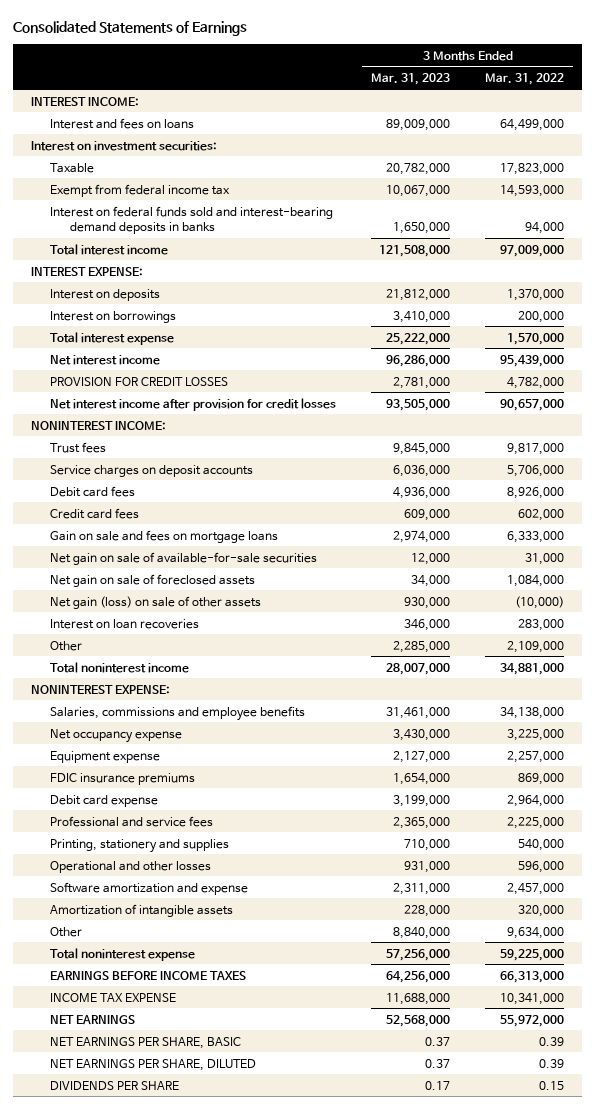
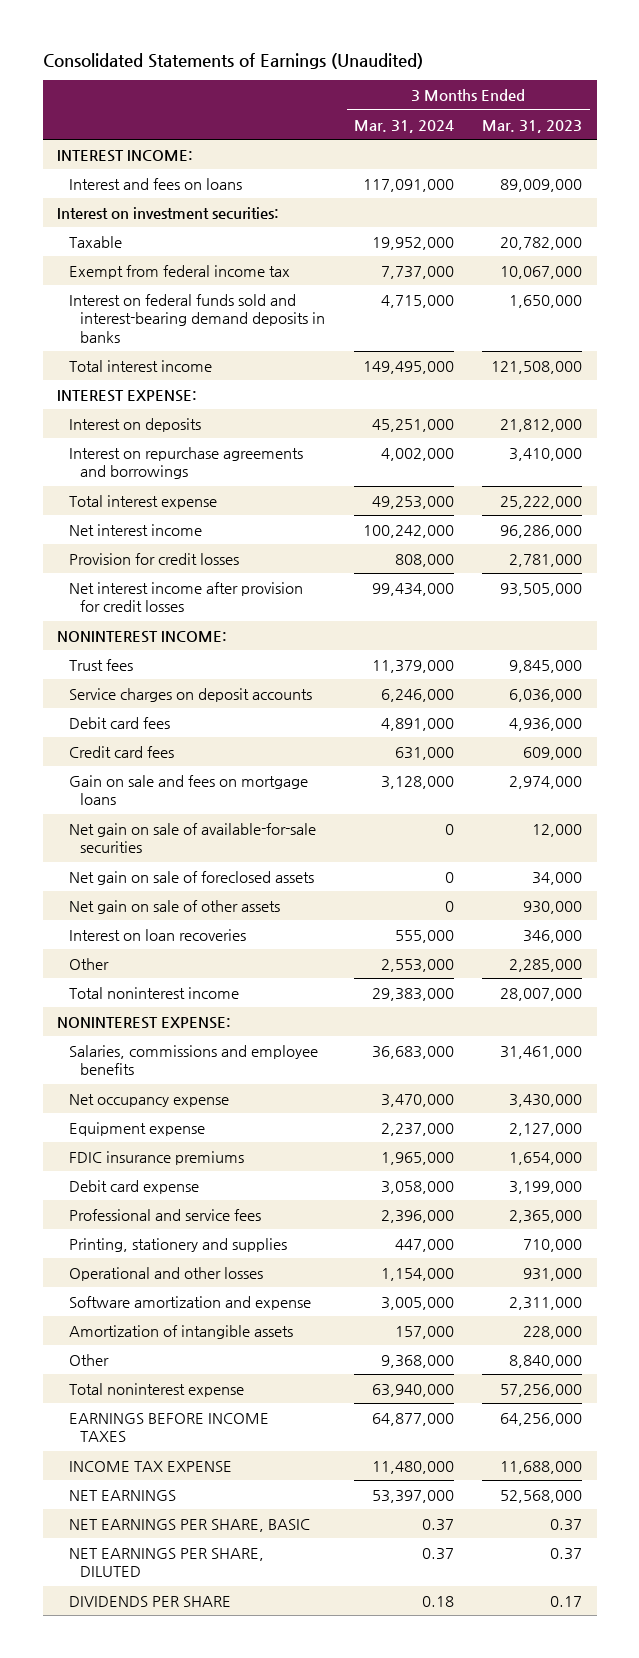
- Consolidated Statements of Earnings
+ Consolidated Statements of Earnings (Unaudited)
- | 3 Months Ended Mar. 31, 2023 | 3 Months Ended Mar. 31, 2022
+ | 3 Months Ended Mar. 31, 2024 | 3 Months Ended Mar. 31, 2023
- Interest on borrowings | 3,410,000 | 200,000
+ Interest on repurchase agreements and borrowings | 4,002,000 | 3,410,000
- PROVISION FOR CREDIT LOSSES | 2,781,000 | 4,782,000
+ Provision for credit losses | 808,000 | 2,781,000
- Net gain (loss) on sale of other assets | 930,000 | (10,000)
+ Net gain on sale of other assets | 0 | 930,000

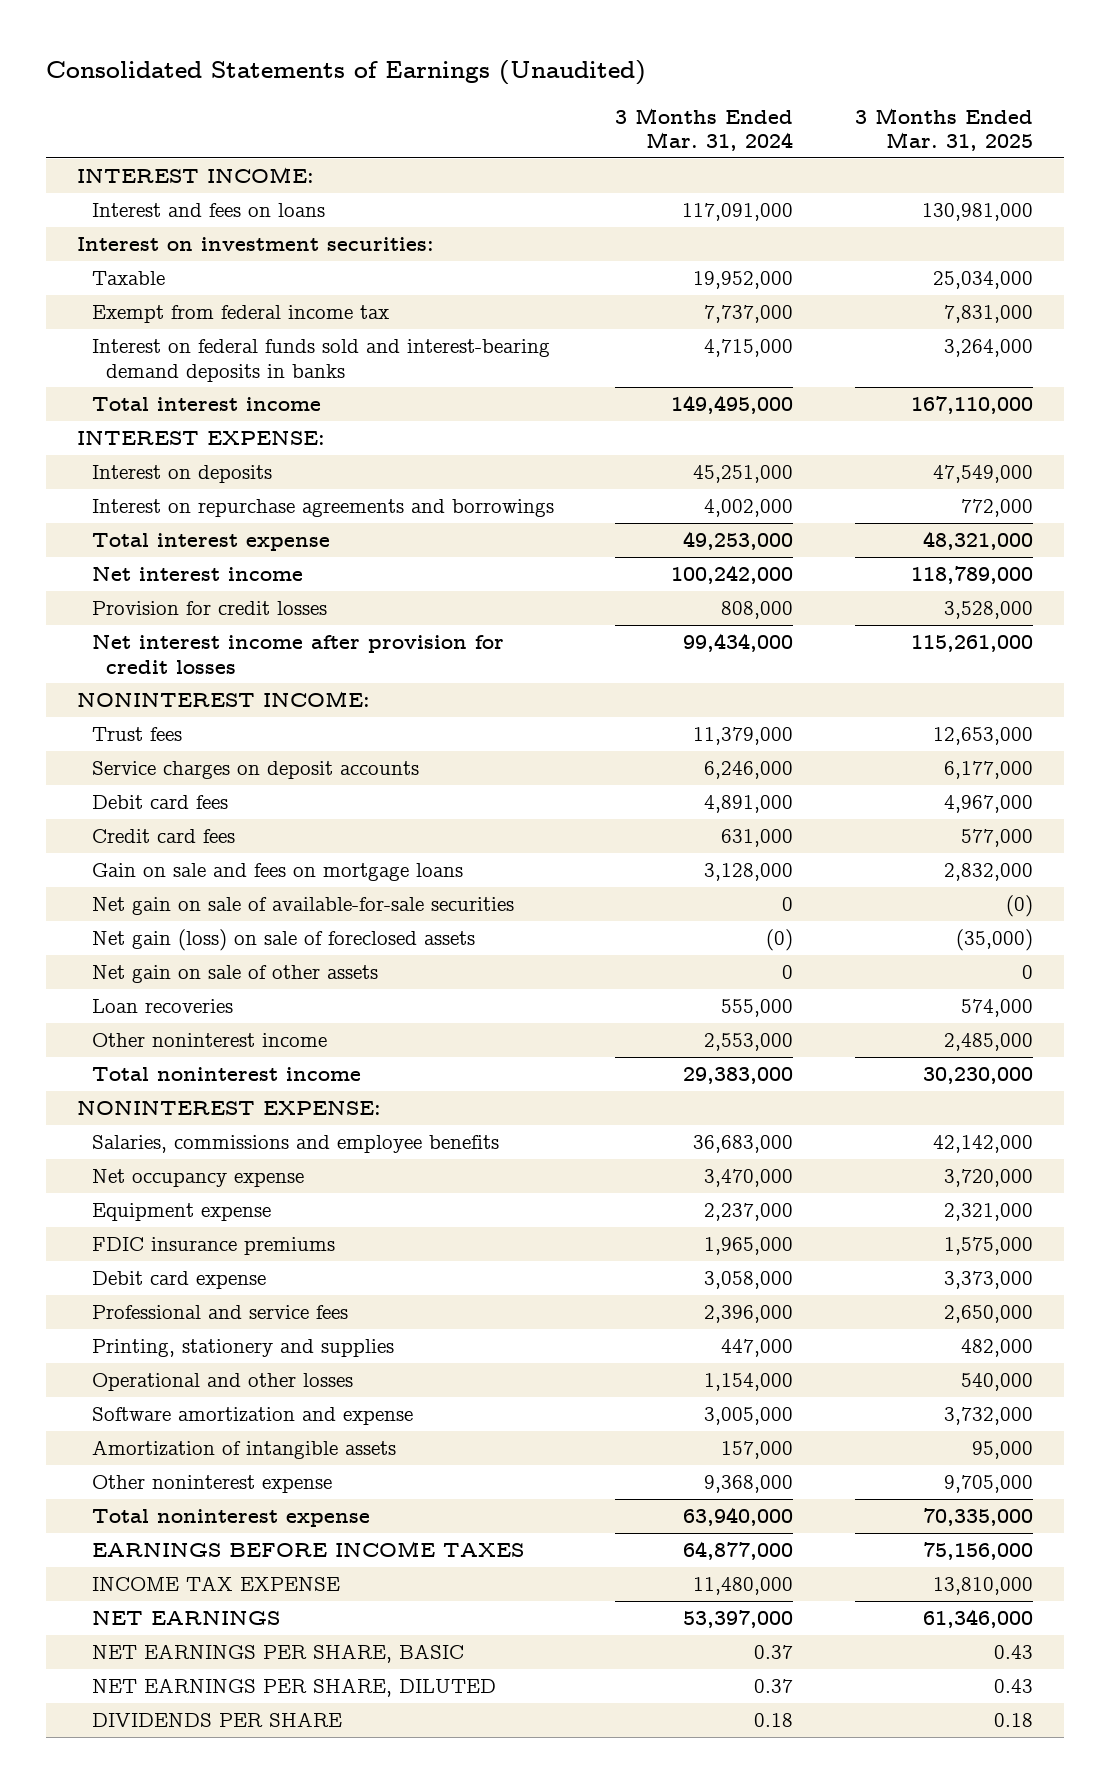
- | 3 Months Ended Mar. 31, 2024 | 3 Months Ended Mar. 31, 2023
+ | 3 Months Ended Mar. 31, 2024 | 3 Months Ended Mar. 31, 2025
- Net gain on sale of foreclosed assets | 0 | 34,000
+ Net gain (loss) on sale of foreclosed assets | (0) | (35,000)
- Interest on loan recoveries | 555,000 | 346,000
- Other | 2,553,000 | 2,285,000
+ Loan recoveries | 555,000 | 574,000
+ Other noninterest income | 2,553,000 | 2,485,000
- Other | 9,368,000 | 8,840,000
+ Other noninterest expense | 9,368,000 | 9,705,000

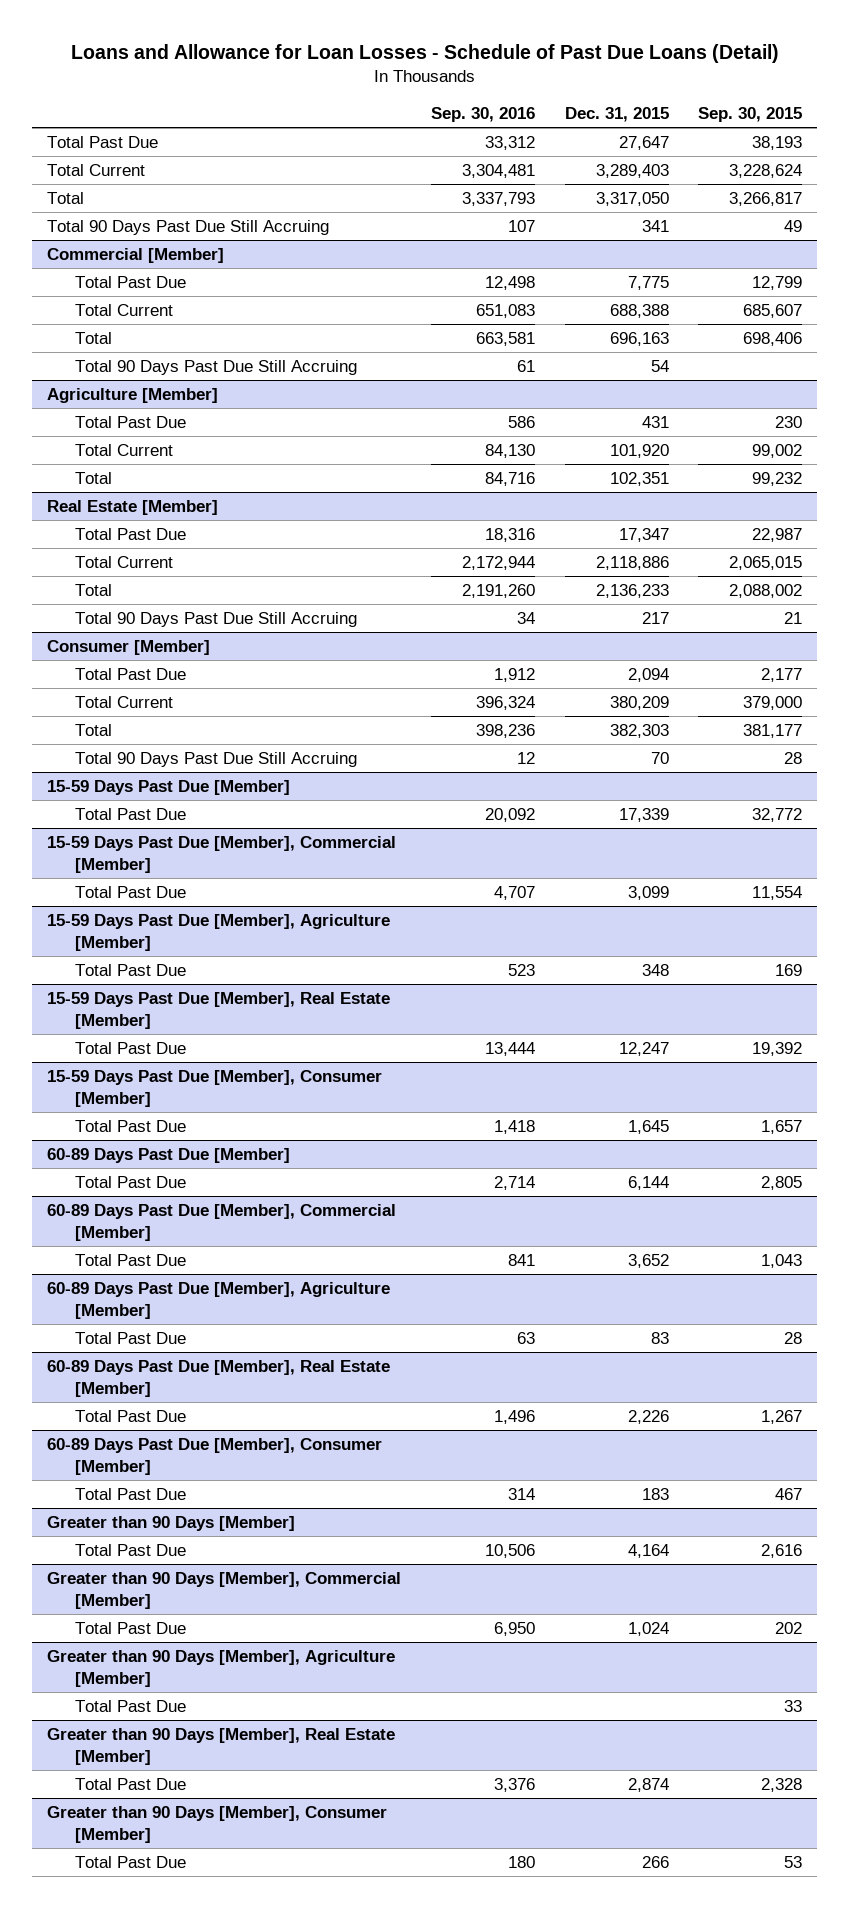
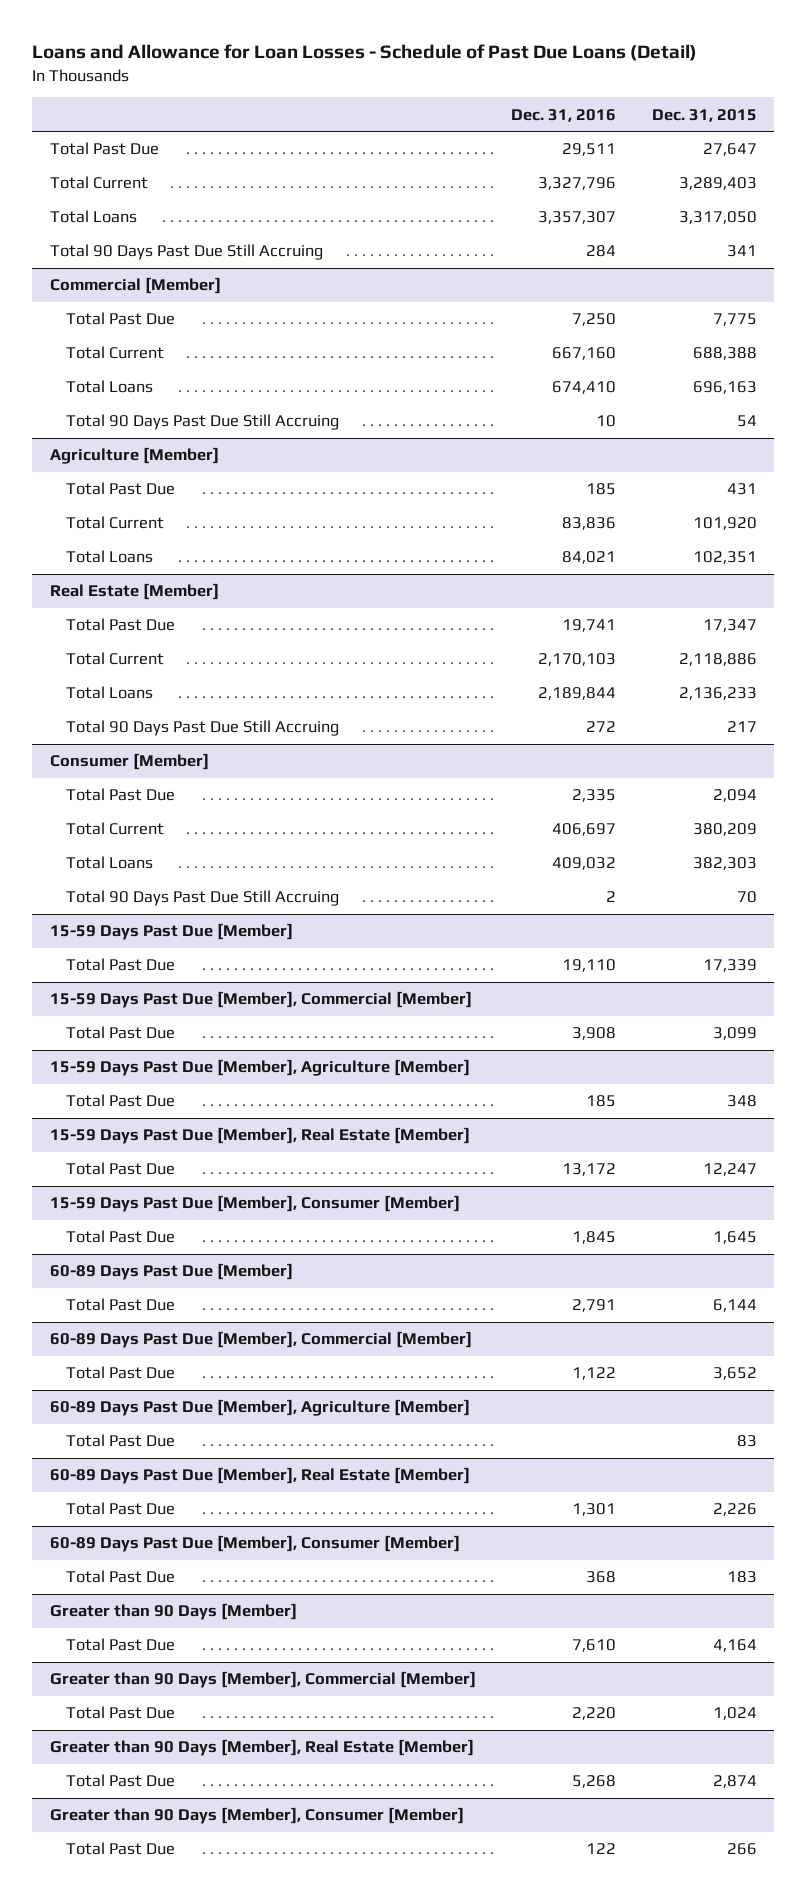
- | Sep. 30, 2016 | Dec. 31, 2015 | Sep. 30, 2015
+ | Dec. 31, 2016 | Dec. 31, 2015
- Total | 3,337,793 | 3,317,050 | 3,266,817
+ Total Loans | 3,357,307 | 3,317,050
@ Commercial [Member]
- Total | 663,581 | 696,163 | 698,406
+ Total Loans | 674,410 | 696,163
@ Agriculture [Member]
- Total | 84,716 | 102,351 | 99,232
+ Total Loans | 84,021 | 102,351
@ Real Estate [Member]
- Total | 2,191,260 | 2,136,233 | 2,088,002
+ Total Loans | 2,189,844 | 2,136,233
@ Consumer [Member]
- Total | 398,236 | 382,303 | 381,177
+ Total Loans | 409,032 | 382,303
- Greater than 90 Days [Member], Agriculture [Member]
- Total Past Due | | | 33

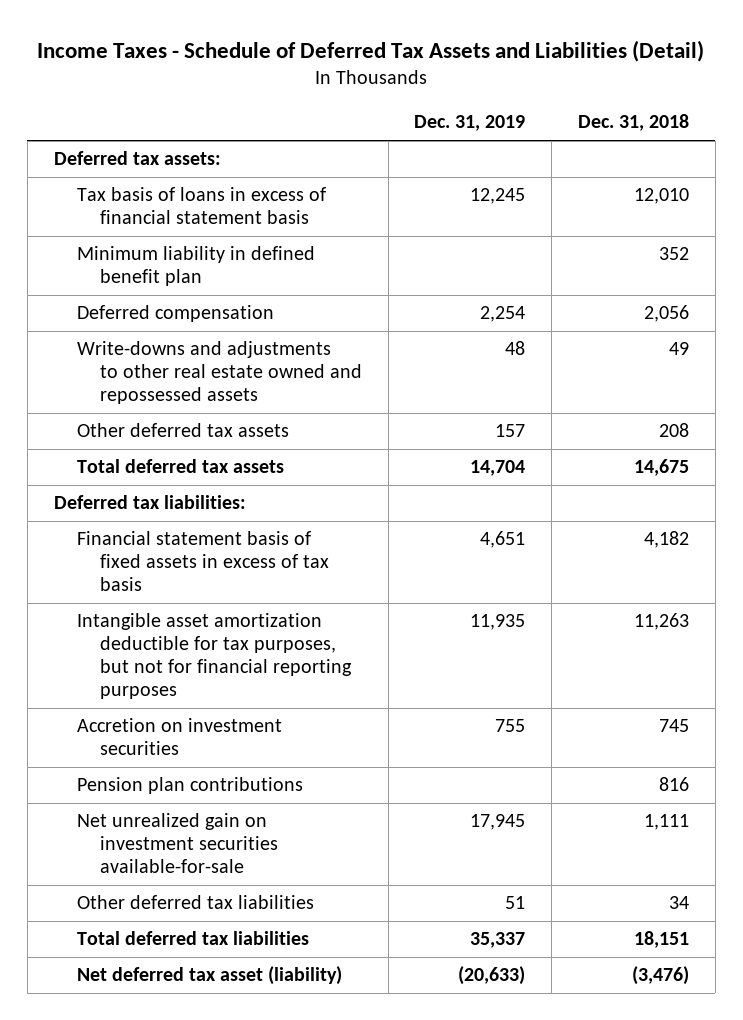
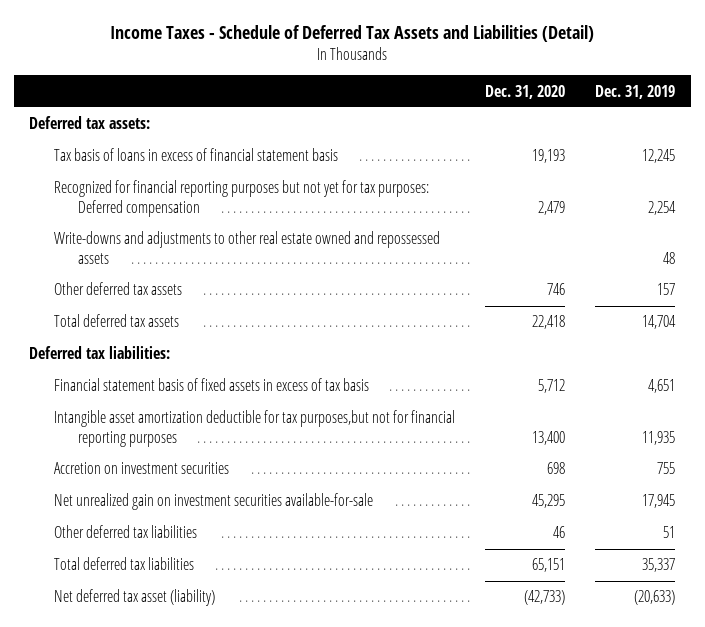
- | Dec. 31, 2019 | Dec. 31, 2018
+ | Dec. 31, 2020 | Dec. 31, 2019
- Minimum liability in defined benefit plan | | 352
- Deferred compensation | 2,254 | 2,056
+ Recognized for financial reporting purposes but not yet for tax purposes: Deferred compensation | 2,479 | 2,254
- Intangible asset amortization deductible for tax purposes, but not for financial reporting purposes | 11,935 | 11,263
+ Intangible asset amortization deductible for tax purposes,but not for financial reporting purposes | 13,400 | 11,935
- Pension plan contributions | | 816

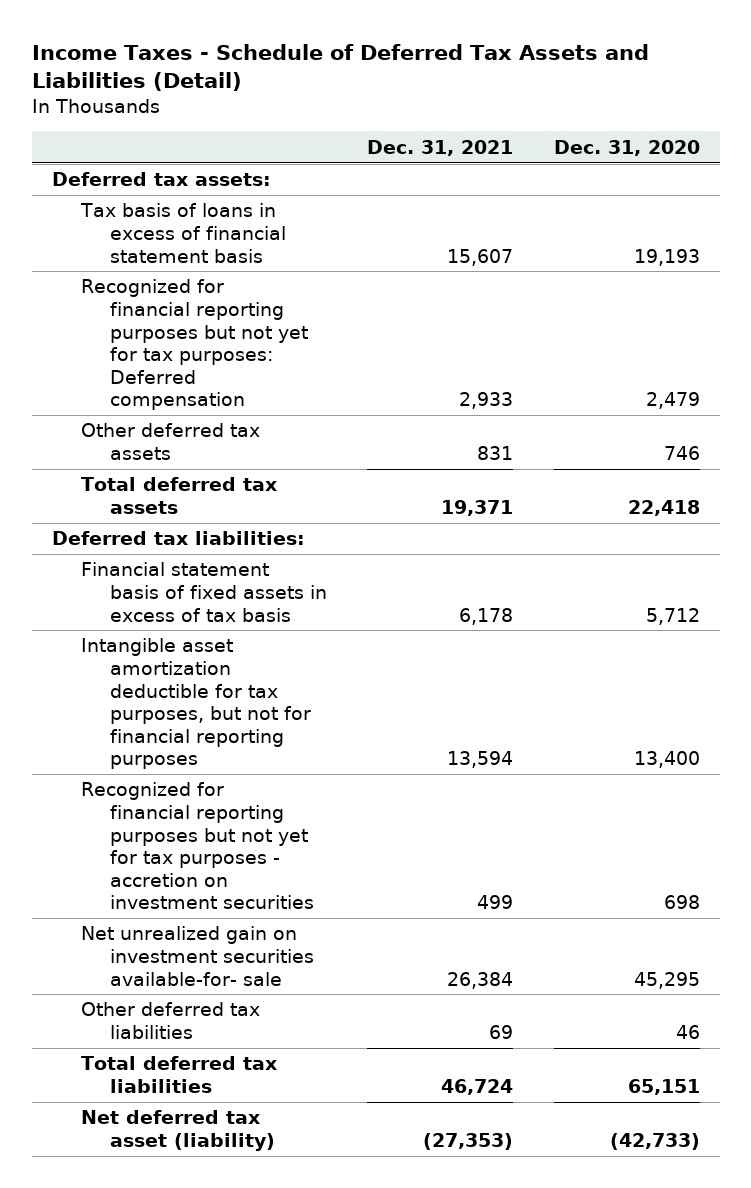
- | Dec. 31, 2020 | Dec. 31, 2019
+ | Dec. 31, 2021 | Dec. 31, 2020
- Write-downs and adjustments to other real estate owned and repossessed assets | | 48
- Intangible asset amortization deductible for tax purposes,but not for financial reporting purposes | 13,400 | 11,935
- Accretion on investment securities | 698 | 755
- Net unrealized gain on investment securities available-for-sale | 45,295 | 17,945
+ Intangible asset amortization deductible for tax purposes, but not for financial reporting purposes | 13,594 | 13,400
+ Recognized for financial reporting purposes but not yet for tax purposes - accretion on investment securities | 499 | 698
+ Net unrealized gain on investment securities available-for- sale | 26,384 | 45,295

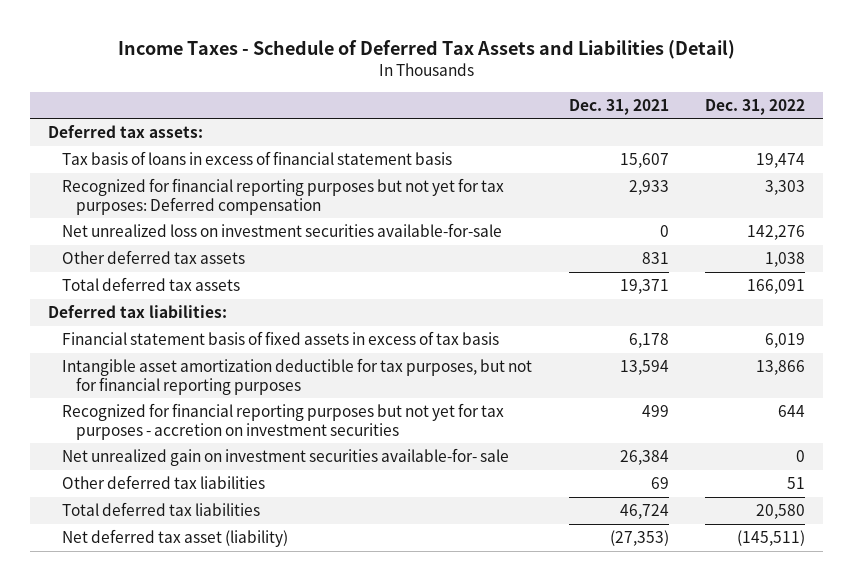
- | Dec. 31, 2021 | Dec. 31, 2020
+ | Dec. 31, 2021 | Dec. 31, 2022
+ Net unrealized loss on investment securities available-for-sale | 0 | 142,276

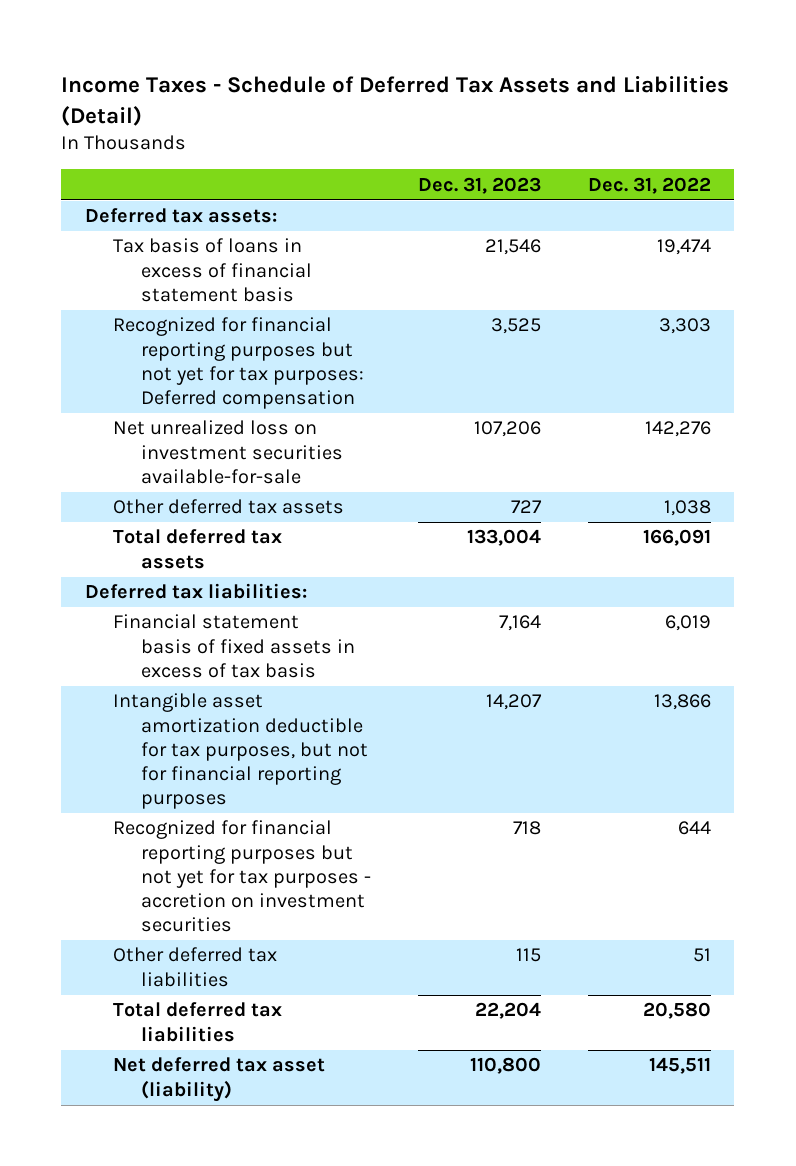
- | Dec. 31, 2021 | Dec. 31, 2022
+ | Dec. 31, 2023 | Dec. 31, 2022
- Net unrealized gain on investment securities available-for- sale | 26,384 | 0
- Net deferred tax asset (liability) | (27,353) | (145,511)
+ Net deferred tax asset (liability) | 110,800 | 145,511

